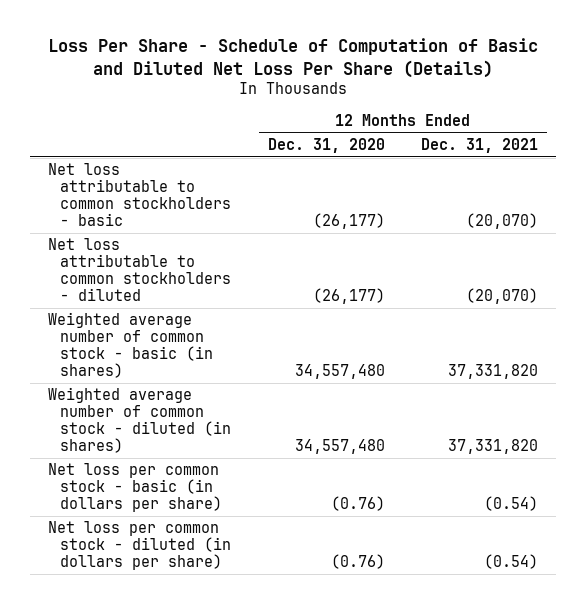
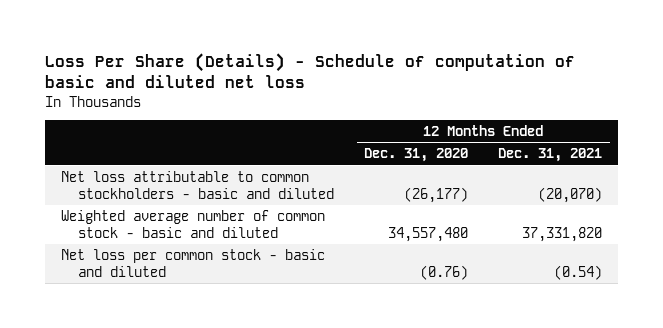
- Loss Per Share - Schedule of Computation of Basic and Diluted Net Loss Per Share (Details)
+ Loss Per Share (Details) - Schedule of computation of basic and diluted net loss
- Net loss attributable to common stockholders - basic | (26,177) | (20,070)
- Net loss attributable to common stockholders - diluted | (26,177) | (20,070)
- Weighted average number of common stock - basic (in shares) | 34,557,480 | 37,331,820
- Weighted average number of common stock - diluted (in shares) | 34,557,480 | 37,331,820
- Net loss per common stock - basic (in dollars per share) | (0.76) | (0.54)
- Net loss per common stock - diluted (in dollars per share) | (0.76) | (0.54)
+ Net loss attributable to common stockholders - basic and diluted | (26,177) | (20,070)
+ Weighted average number of common stock - basic and diluted | 34,557,480 | 37,331,820
+ Net loss per common stock - basic and diluted | (0.76) | (0.54)

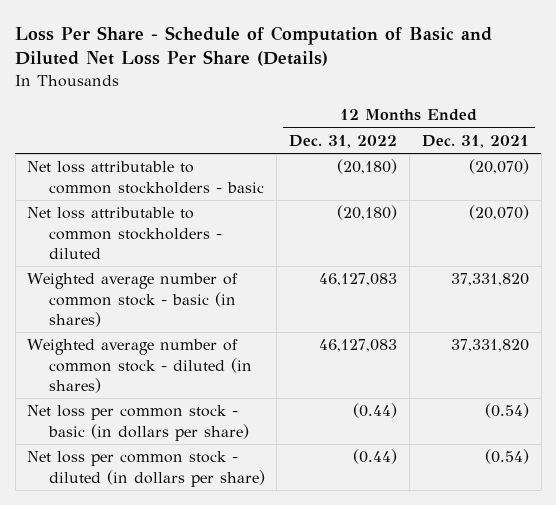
- Loss Per Share (Details) - Schedule of computation of basic and diluted net loss
+ Loss Per Share - Schedule of Computation of Basic and Diluted Net Loss Per Share (Details)
- | 12 Months Ended Dec. 31, 2020 | 12 Months Ended Dec. 31, 2021
+ | 12 Months Ended Dec. 31, 2022 | 12 Months Ended Dec. 31, 2021
- Net loss attributable to common stockholders - basic and diluted | (26,177) | (20,070)
- Weighted average number of common stock - basic and diluted | 34,557,480 | 37,331,820
- Net loss per common stock - basic and diluted | (0.76) | (0.54)
+ Net loss attributable to common stockholders - basic | (20,180) | (20,070)
+ Net loss attributable to common stockholders - diluted | (20,180) | (20,070)
+ Weighted average number of common stock - basic (in shares) | 46,127,083 | 37,331,820
+ Weighted average number of common stock - diluted (in shares) | 46,127,083 | 37,331,820
+ Net loss per common stock - basic (in dollars per share) | (0.44) | (0.54)
+ Net loss per common stock - diluted (in dollars per share) | (0.44) | (0.54)

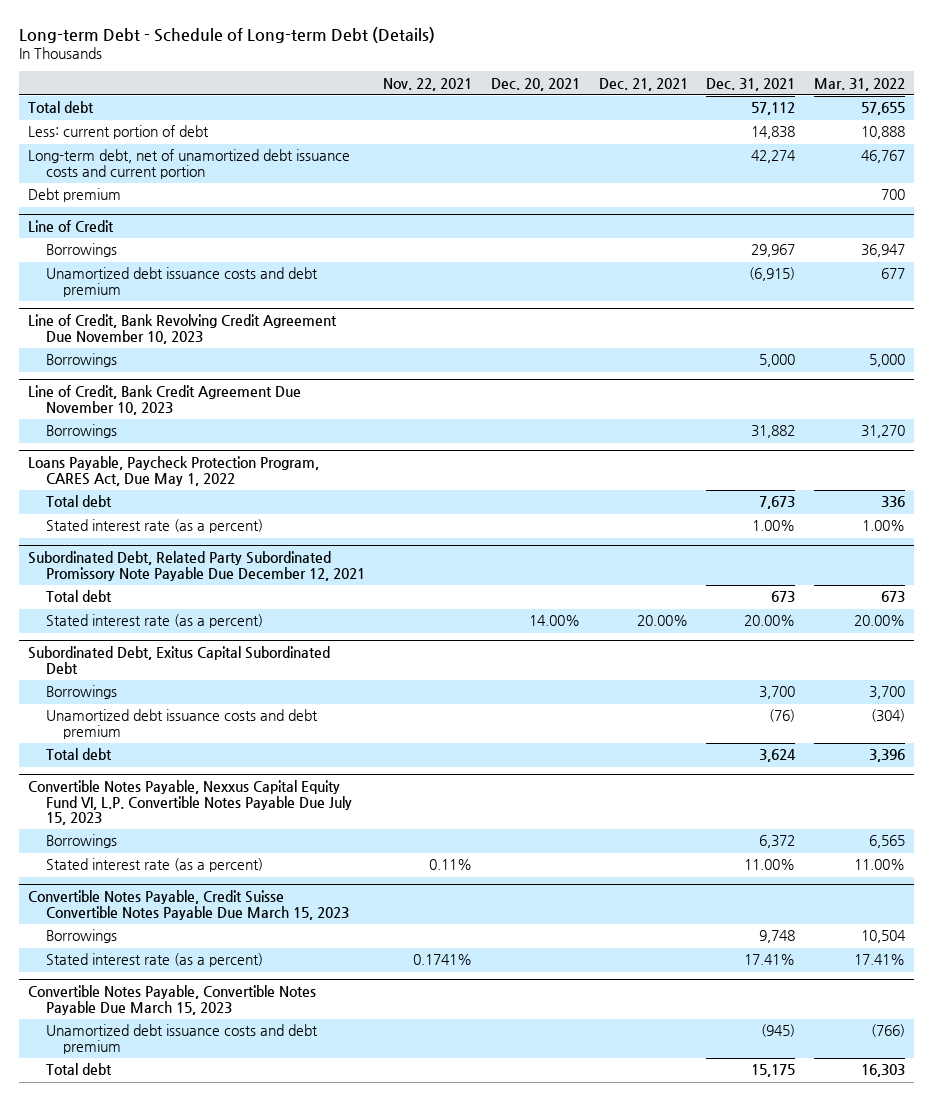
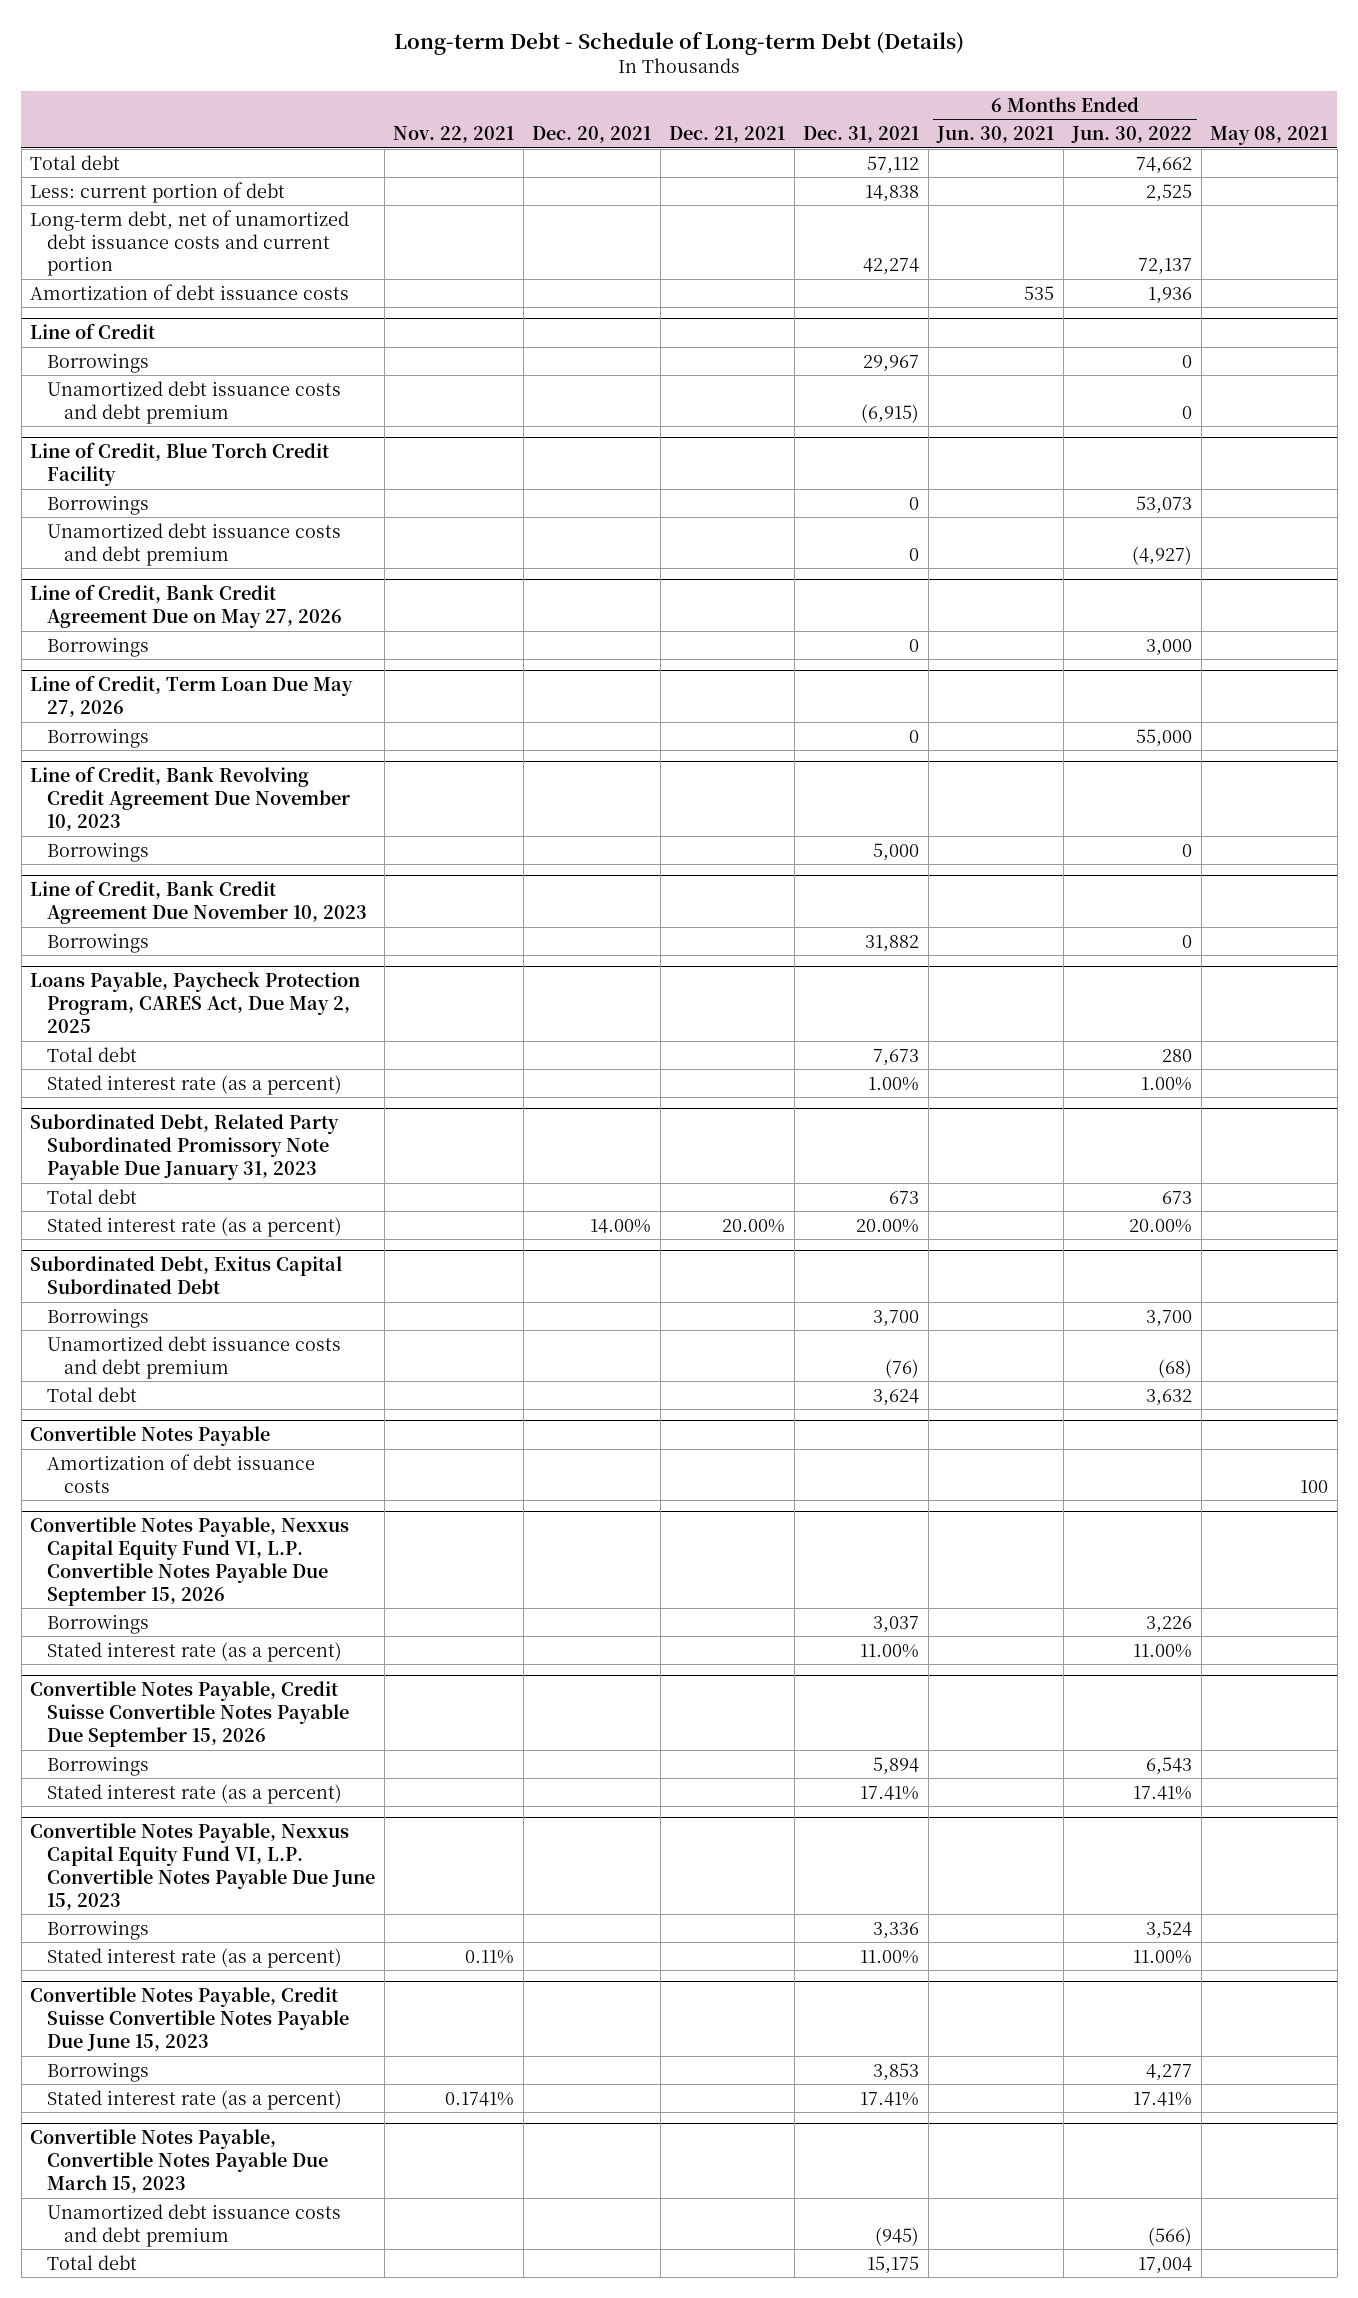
- | Nov. 22, 2021 | Dec. 20, 2021 | Dec. 21, 2021 | Dec. 31, 2021 | Mar. 31, 2022
+ | Nov. 22, 2021 | Dec. 20, 2021 | Dec. 21, 2021 | Dec. 31, 2021 | 6 Months Ended Jun. 30, 2021 | 6 Months Ended Jun. 30, 2022 | May 08, 2021
- Debt premium | | | | | 700
+ Amortization of debt issuance costs | | | | | 535 | 1,936 |
+ Line of Credit, Blue Torch Credit Facility
+ Borrowings | | | | 0 | | 53,073 |
+ Unamortized debt issuance costs and debt premium | | | | 0 | | (4,927) |
+ Line of Credit, Bank Credit Agreement Due on May 27, 2026
+ Borrowings | | | | 0 | | 3,000 |
+ Line of Credit, Term Loan Due May 27, 2026
+ Borrowings | | | | 0 | | 55,000 |
- Loans Payable, Paycheck Protection Program, CARES Act, Due May 1, 2022
+ Loans Payable, Paycheck Protection Program, CARES Act, Due May 2, 2025
- Subordinated Debt, Related Party Subordinated Promissory Note Payable Due December 12, 2021
+ Subordinated Debt, Related Party Subordinated Promissory Note Payable Due January 31, 2023
- Convertible Notes Payable, Nexxus Capital Equity Fund VI, L.P. Convertible Notes Payable Due July 15, 2023
- Borrowings | | | | 6,372 | 6,565
+ Convertible Notes Payable
+ Amortization of debt issuance costs | | | | | | | 100
+ Convertible Notes Payable, Nexxus Capital Equity Fund VI, L.P. Convertible Notes Payable Due September 15, 2026
+ Borrowings | | | | 3,037 | | 3,226 |
+ Stated interest rate (as a percent) | | | | 11.00% | | 11.00% |
+ Convertible Notes Payable, Credit Suisse Convertible Notes Payable Due September 15, 2026
+ Borrowings | | | | 5,894 | | 6,543 |
+ Stated interest rate (as a percent) | | | | 17.41% | | 17.41% |
+ Convertible Notes Payable, Nexxus Capital Equity Fund VI, L.P. Convertible Notes Payable Due June 15, 2023
+ Borrowings | | | | 3,336 | | 3,524 |
- Convertible Notes Payable, Credit Suisse Convertible Notes Payable Due March 15, 2023
- Borrowings | | | | 9,748 | 10,504
+ Convertible Notes Payable, Credit Suisse Convertible Notes Payable Due June 15, 2023
+ Borrowings | | | | 3,853 | | 4,277 |

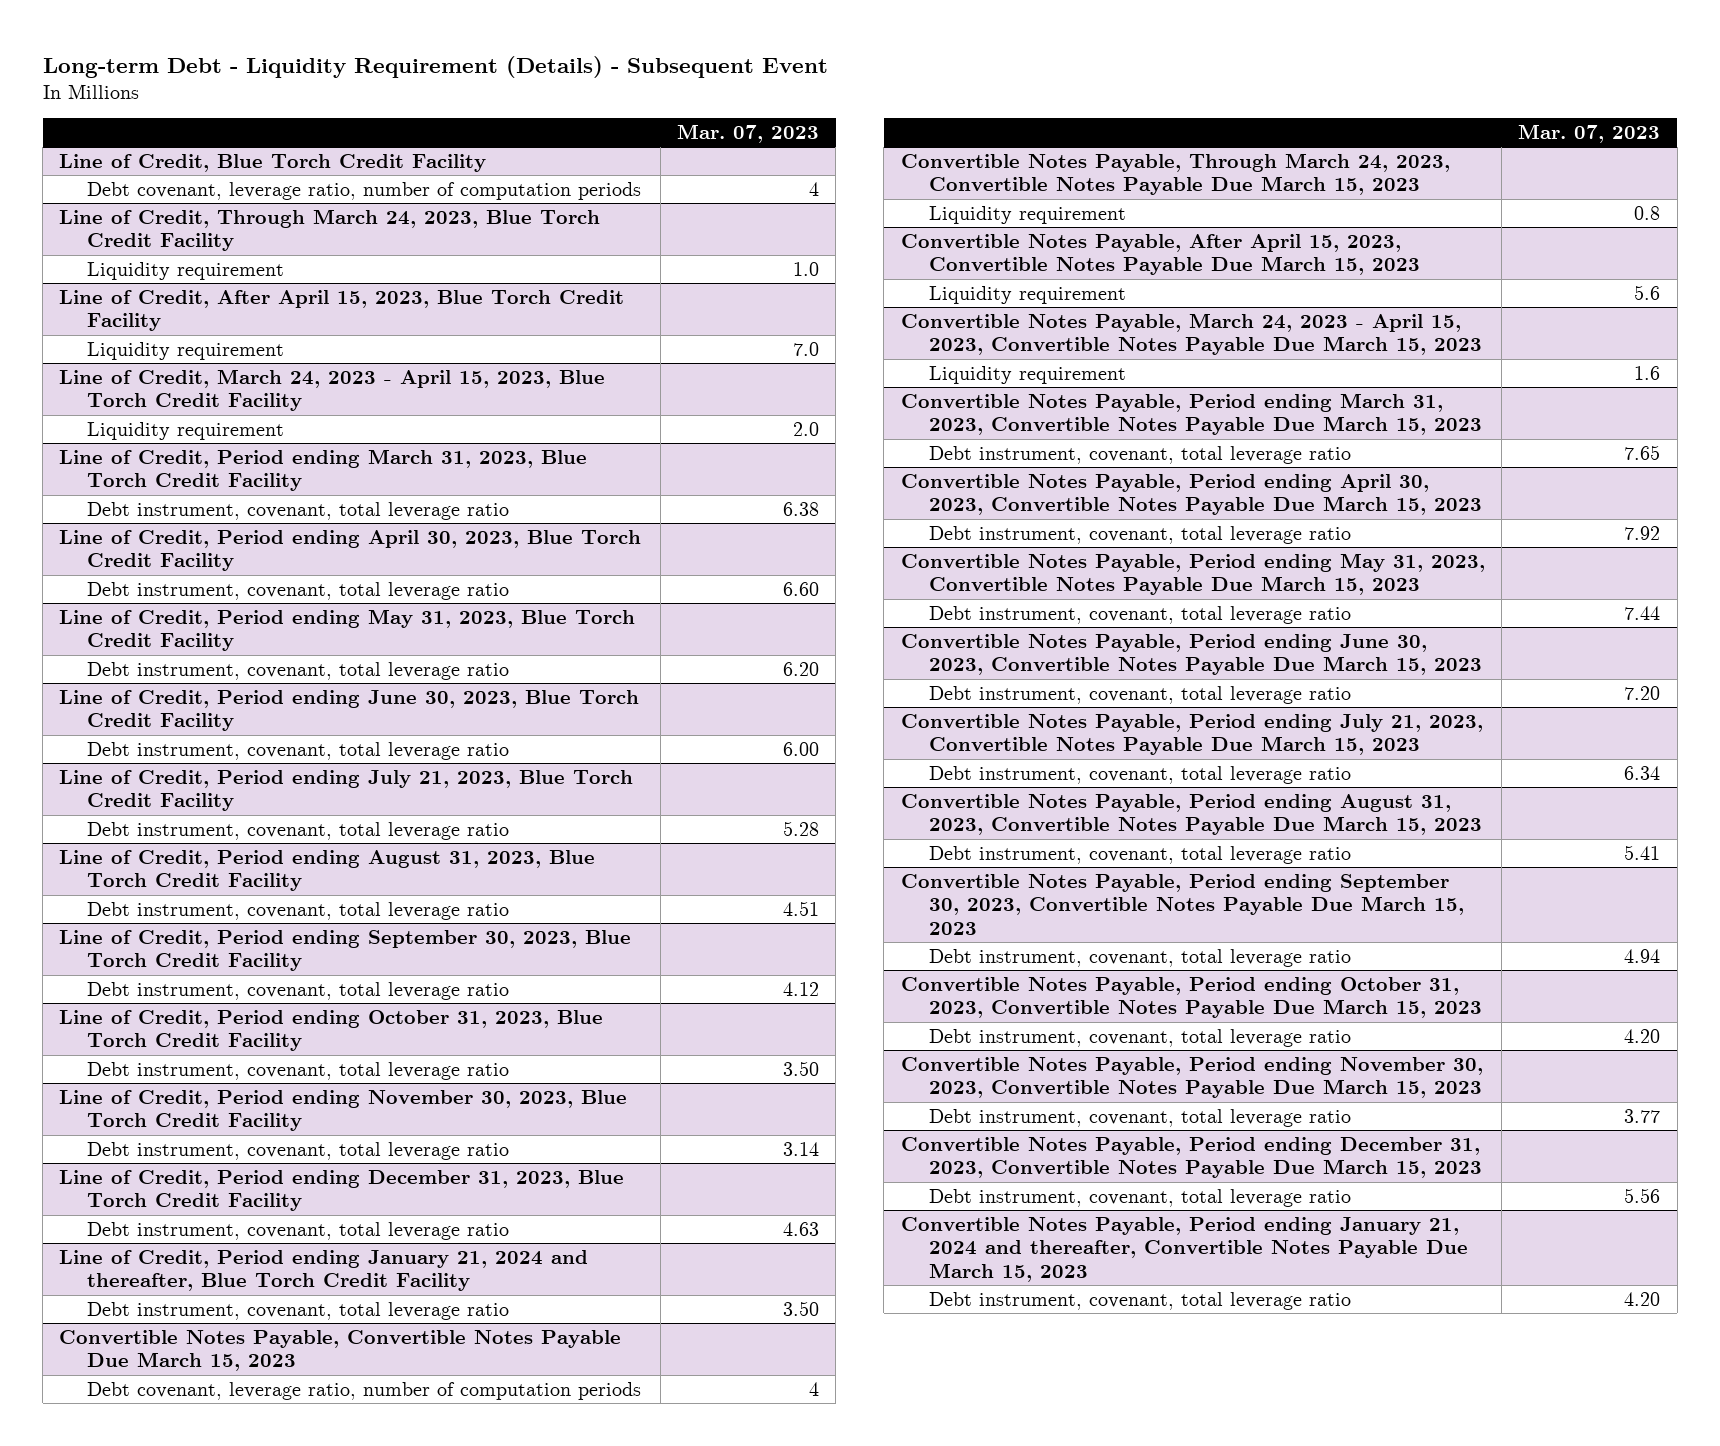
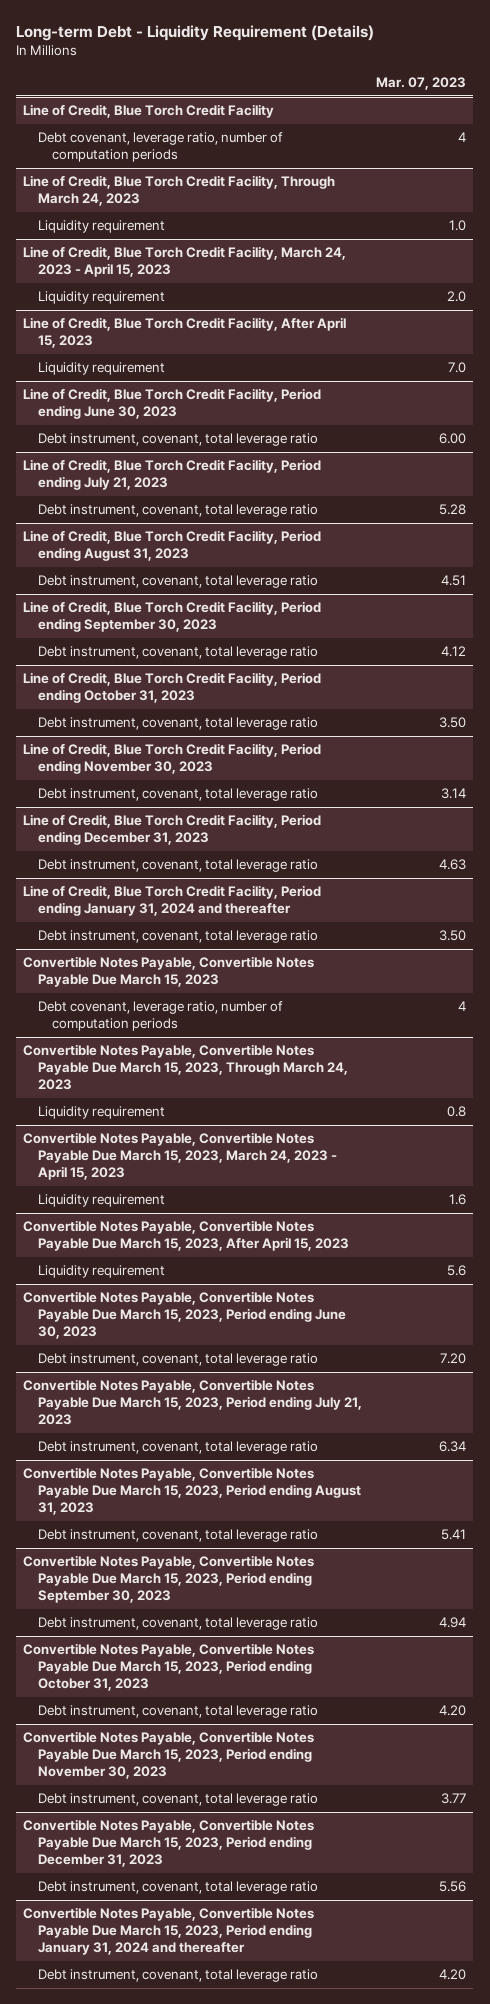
- Long-term Debt - Liquidity Requirement (Details) - Subsequent Event
+ Long-term Debt - Liquidity Requirement (Details)
- Line of Credit, Through March 24, 2023, Blue Torch Credit Facility
+ Line of Credit, Blue Torch Credit Facility, Through March 24, 2023
- Line of Credit, After April 15, 2023, Blue Torch Credit Facility
- Liquidity requirement | 7.0
- Line of Credit, March 24, 2023 - April 15, 2023, Blue Torch Credit Facility
+ Line of Credit, Blue Torch Credit Facility, March 24, 2023 - April 15, 2023
- Line of Credit, Period ending March 31, 2023, Blue Torch Credit Facility
- Debt instrument, covenant, total leverage ratio | 6.38
- Line of Credit, Period ending April 30, 2023, Blue Torch Credit Facility
- Debt instrument, covenant, total leverage ratio | 6.60
- Line of Credit, Period ending May 31, 2023, Blue Torch Credit Facility
- Debt instrument, covenant, total leverage ratio | 6.20
- Line of Credit, Period ending June 30, 2023, Blue Torch Credit Facility
+ Line of Credit, Blue Torch Credit Facility, After April 15, 2023
+ Liquidity requirement | 7.0
+ Line of Credit, Blue Torch Credit Facility, Period ending June 30, 2023
- Line of Credit, Period ending July 21, 2023, Blue Torch Credit Facility
+ Line of Credit, Blue Torch Credit Facility, Period ending July 21, 2023
- Line of Credit, Period ending August 31, 2023, Blue Torch Credit Facility
+ Line of Credit, Blue Torch Credit Facility, Period ending August 31, 2023
- Line of Credit, Period ending September 30, 2023, Blue Torch Credit Facility
+ Line of Credit, Blue Torch Credit Facility, Period ending September 30, 2023
- Line of Credit, Period ending October 31, 2023, Blue Torch Credit Facility
+ Line of Credit, Blue Torch Credit Facility, Period ending October 31, 2023
- Line of Credit, Period ending November 30, 2023, Blue Torch Credit Facility
+ Line of Credit, Blue Torch Credit Facility, Period ending November 30, 2023
- Line of Credit, Period ending December 31, 2023, Blue Torch Credit Facility
+ Line of Credit, Blue Torch Credit Facility, Period ending December 31, 2023
- Line of Credit, Period ending January 21, 2024 and thereafter, Blue Torch Credit Facility
+ Line of Credit, Blue Torch Credit Facility, Period ending January 31, 2024 and thereafter
- Convertible Notes Payable, Through March 24, 2023, Convertible Notes Payable Due March 15, 2023
+ Convertible Notes Payable, Convertible Notes Payable Due March 15, 2023, Through March 24, 2023
- Convertible Notes Payable, After April 15, 2023, Convertible Notes Payable Due March 15, 2023
- Liquidity requirement | 5.6
- Convertible Notes Payable, March 24, 2023 - April 15, 2023, Convertible Notes Payable Due March 15, 2023
+ Convertible Notes Payable, Convertible Notes Payable Due March 15, 2023, March 24, 2023 - April 15, 2023
- Convertible Notes Payable, Period ending March 31, 2023, Convertible Notes Payable Due March 15, 2023
- Debt instrument, covenant, total leverage ratio | 7.65
- Convertible Notes Payable, Period ending April 30, 2023, Convertible Notes Payable Due March 15, 2023
- Debt instrument, covenant, total leverage ratio | 7.92
- Convertible Notes Payable, Period ending May 31, 2023, Convertible Notes Payable Due March 15, 2023
- Debt instrument, covenant, total leverage ratio | 7.44
- Convertible Notes Payable, Period ending June 30, 2023, Convertible Notes Payable Due March 15, 2023
+ Convertible Notes Payable, Convertible Notes Payable Due March 15, 2023, After April 15, 2023
+ Liquidity requirement | 5.6
+ Convertible Notes Payable, Convertible Notes Payable Due March 15, 2023, Period ending June 30, 2023
- Convertible Notes Payable, Period ending July 21, 2023, Convertible Notes Payable Due March 15, 2023
+ Convertible Notes Payable, Convertible Notes Payable Due March 15, 2023, Period ending July 21, 2023
- Convertible Notes Payable, Period ending August 31, 2023, Convertible Notes Payable Due March 15, 2023
+ Convertible Notes Payable, Convertible Notes Payable Due March 15, 2023, Period ending August 31, 2023
- Convertible Notes Payable, Period ending September 30, 2023, Convertible Notes Payable Due March 15, 2023
+ Convertible Notes Payable, Convertible Notes Payable Due March 15, 2023, Period ending September 30, 2023
- Convertible Notes Payable, Period ending October 31, 2023, Convertible Notes Payable Due March 15, 2023
+ Convertible Notes Payable, Convertible Notes Payable Due March 15, 2023, Period ending October 31, 2023
- Convertible Notes Payable, Period ending November 30, 2023, Convertible Notes Payable Due March 15, 2023
+ Convertible Notes Payable, Convertible Notes Payable Due March 15, 2023, Period ending November 30, 2023
- Convertible Notes Payable, Period ending December 31, 2023, Convertible Notes Payable Due March 15, 2023
+ Convertible Notes Payable, Convertible Notes Payable Due March 15, 2023, Period ending December 31, 2023
- Convertible Notes Payable, Period ending January 21, 2024 and thereafter, Convertible Notes Payable Due March 15, 2023
+ Convertible Notes Payable, Convertible Notes Payable Due March 15, 2023, Period ending January 31, 2024 and thereafter

